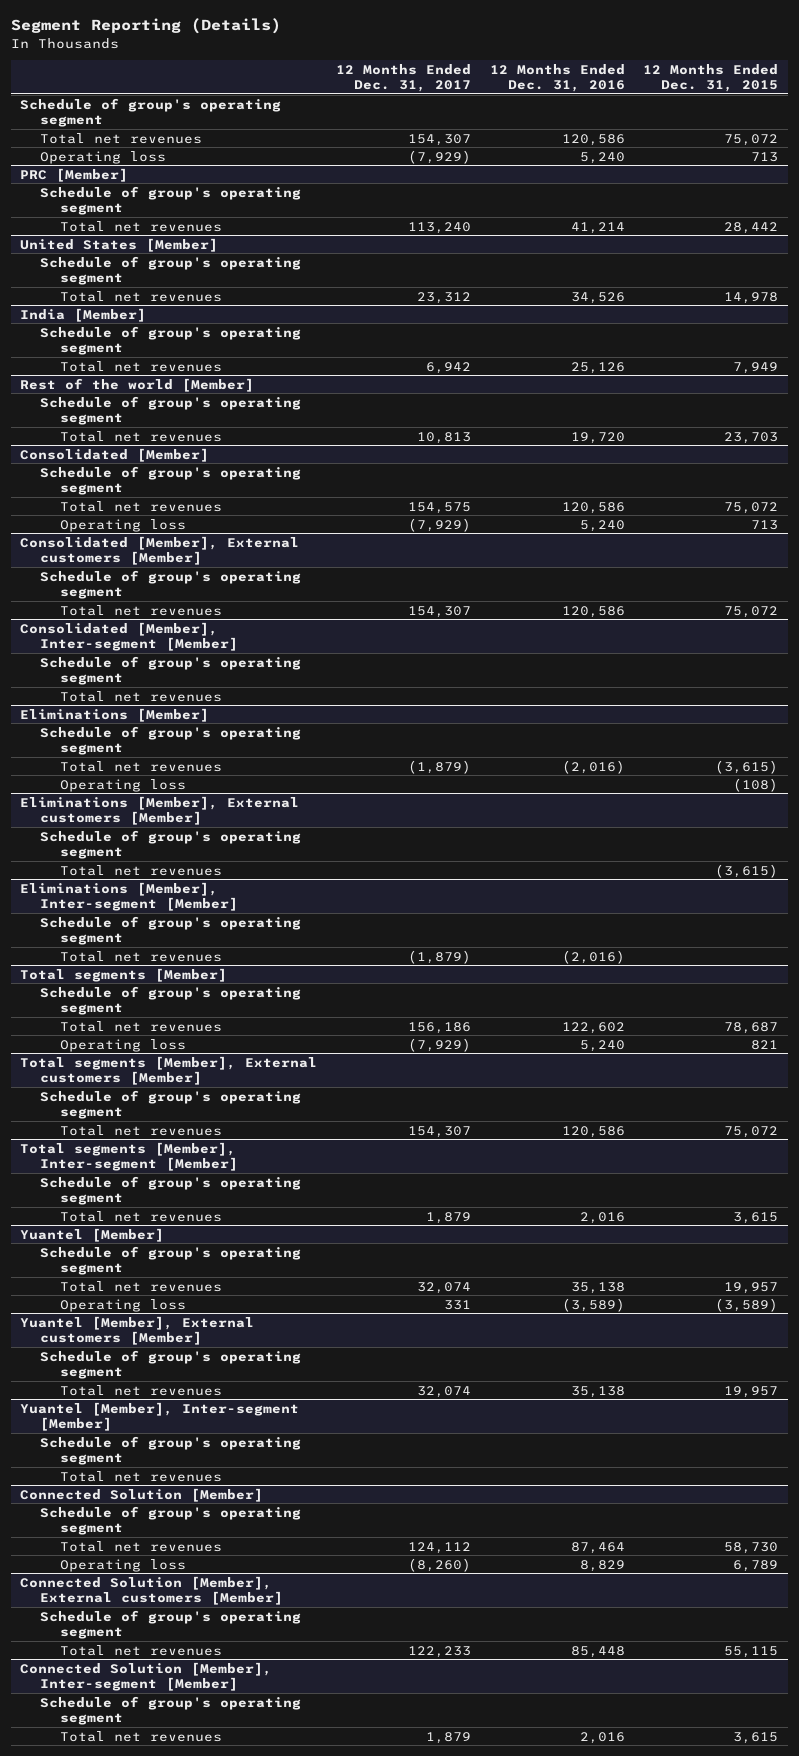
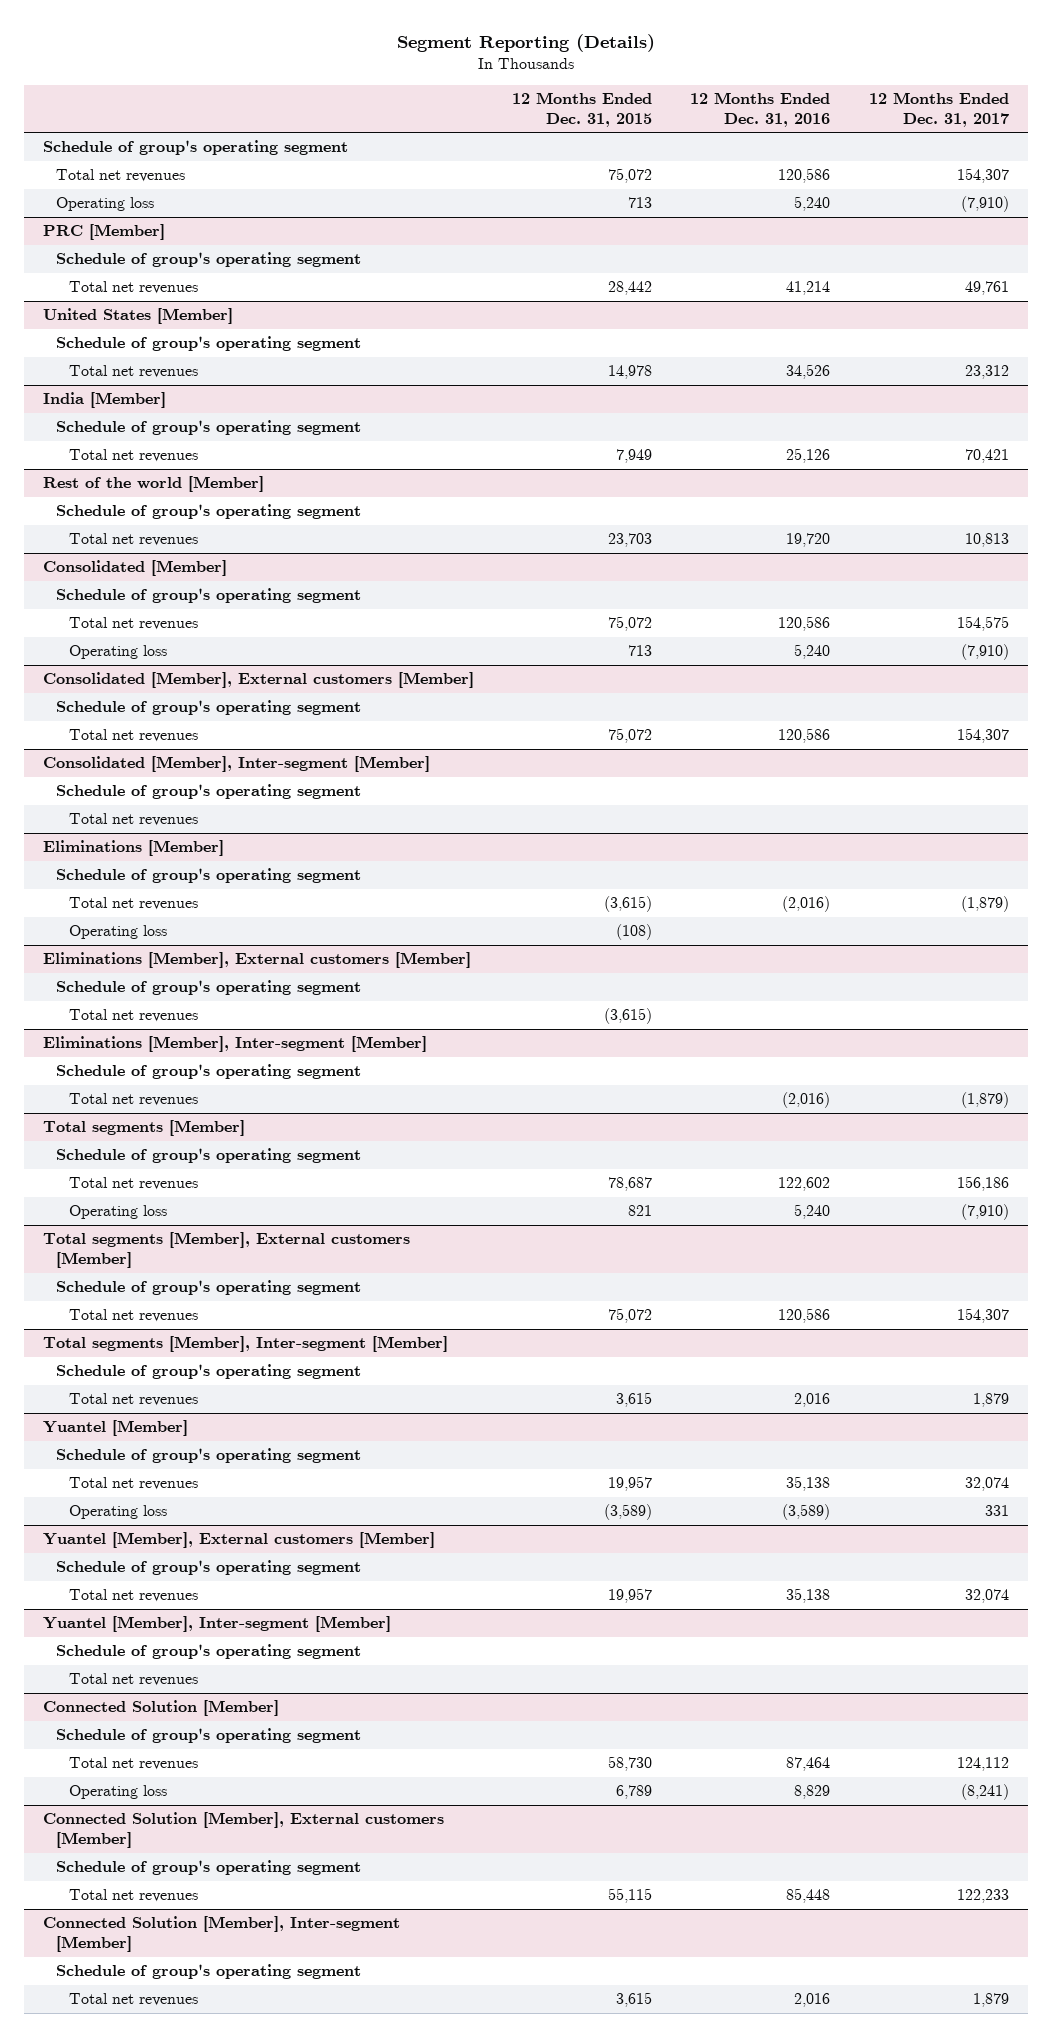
- | 12 Months Ended Dec. 31, 2017 | 12 Months Ended Dec. 31, 2016 | 12 Months Ended Dec. 31, 2015
+ | 12 Months Ended Dec. 31, 2015 | 12 Months Ended Dec. 31, 2016 | 12 Months Ended Dec. 31, 2017
- Operating loss | (7,929) | 5,240 | 713
+ Operating loss | 713 | 5,240 | (7,910)
@ PRC [Member]
- Total net revenues | 113,240 | 41,214 | 28,442
+ Total net revenues | 28,442 | 41,214 | 49,761
@ India [Member]
- Total net revenues | 6,942 | 25,126 | 7,949
+ Total net revenues | 7,949 | 25,126 | 70,421
@ Consolidated [Member]
- Operating loss | (7,929) | 5,240 | 713
+ Operating loss | 713 | 5,240 | (7,910)
@ Total segments [Member]
- Operating loss | (7,929) | 5,240 | 821
+ Operating loss | 821 | 5,240 | (7,910)
@ Connected Solution [Member]
- Operating loss | (8,260) | 8,829 | 6,789
+ Operating loss | 6,789 | 8,829 | (8,241)

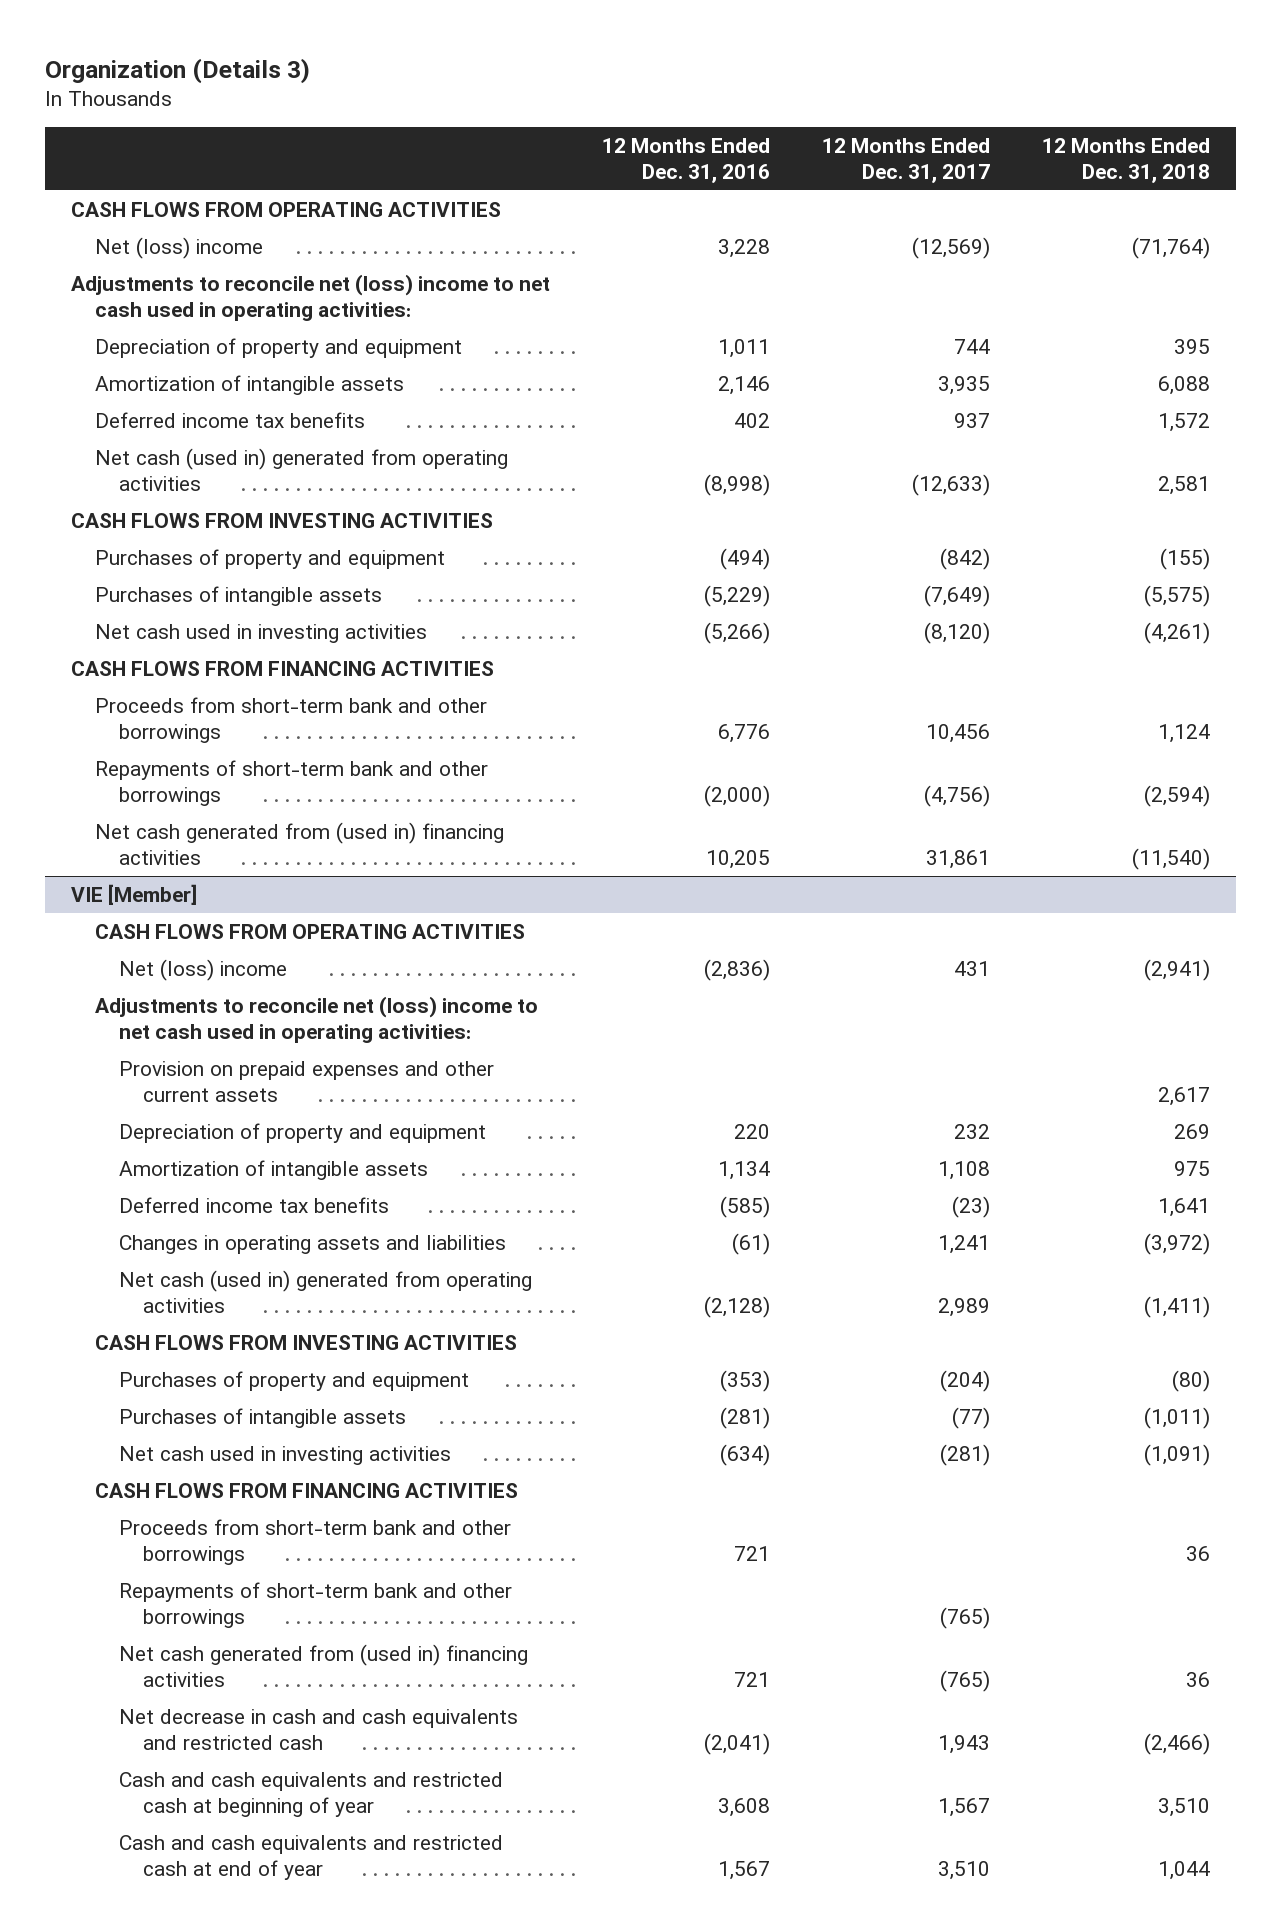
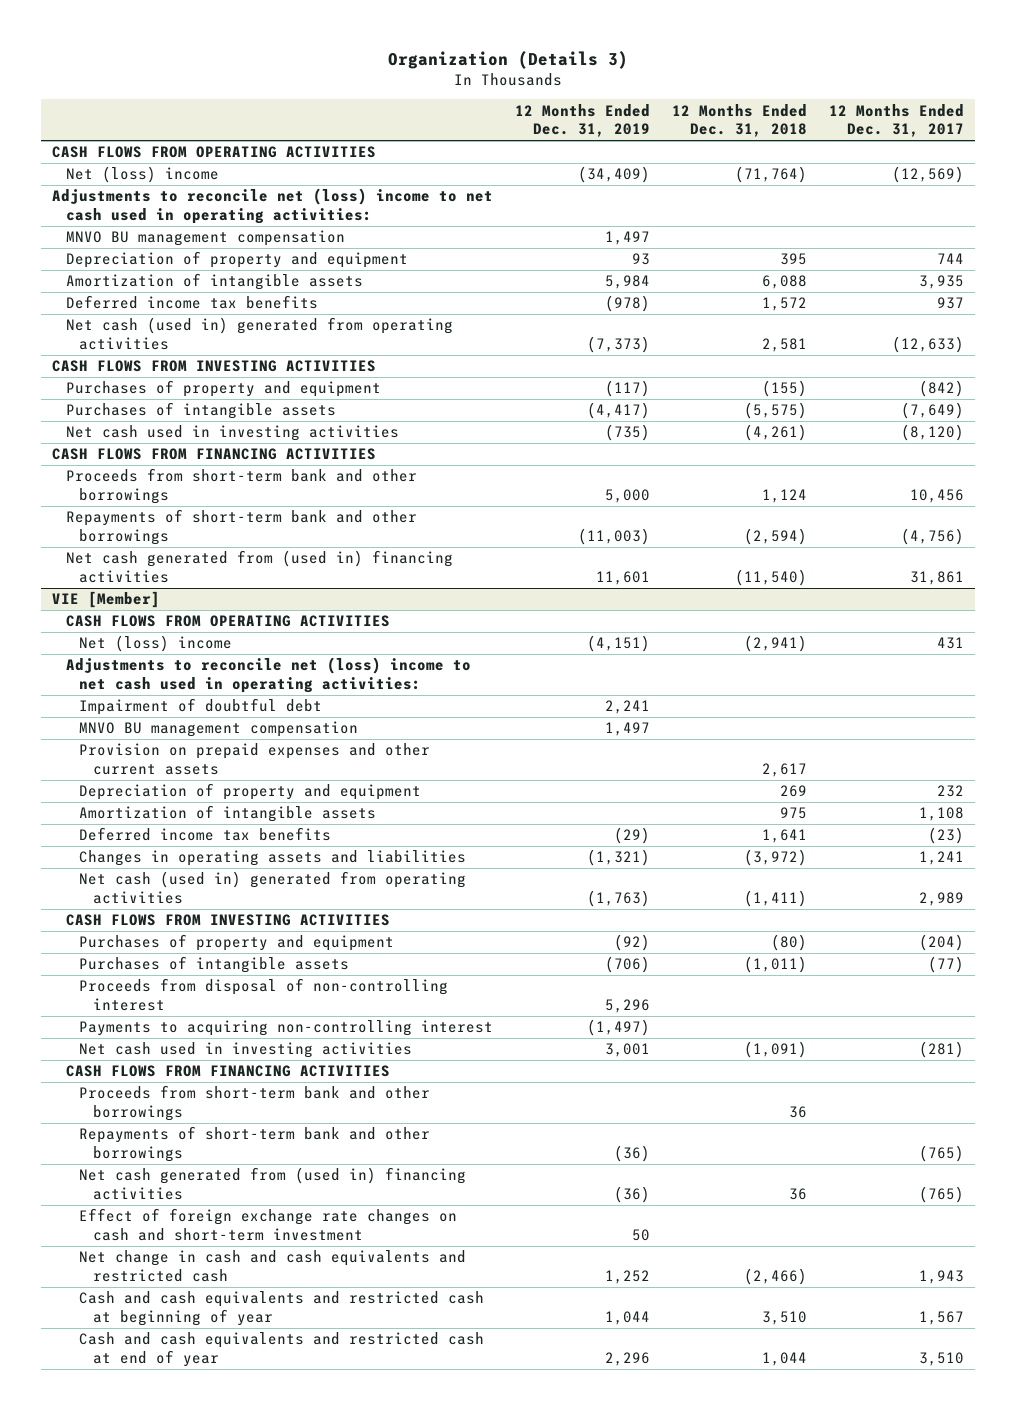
- | 12 Months Ended Dec. 31, 2016 | 12 Months Ended Dec. 31, 2017 | 12 Months Ended Dec. 31, 2018
+ | 12 Months Ended Dec. 31, 2019 | 12 Months Ended Dec. 31, 2018 | 12 Months Ended Dec. 31, 2017
+ MNVO BU management compensation | 1,497 | |
@ VIE [Member]
+ Impairment of doubtful debt | 2,241 | |
+ MNVO BU management compensation | 1,497 | |
+ Proceeds from disposal of non-controlling interest | 5,296 | |
+ Payments to acquiring non-controlling interest | (1,497) | |
- Net decrease in cash and cash equivalents and restricted cash | (2,041) | 1,943 | (2,466)
+ Effect of foreign exchange rate changes on cash and short-term investment | 50 | |
+ Net change in cash and cash equivalents and restricted cash | 1,252 | (2,466) | 1,943

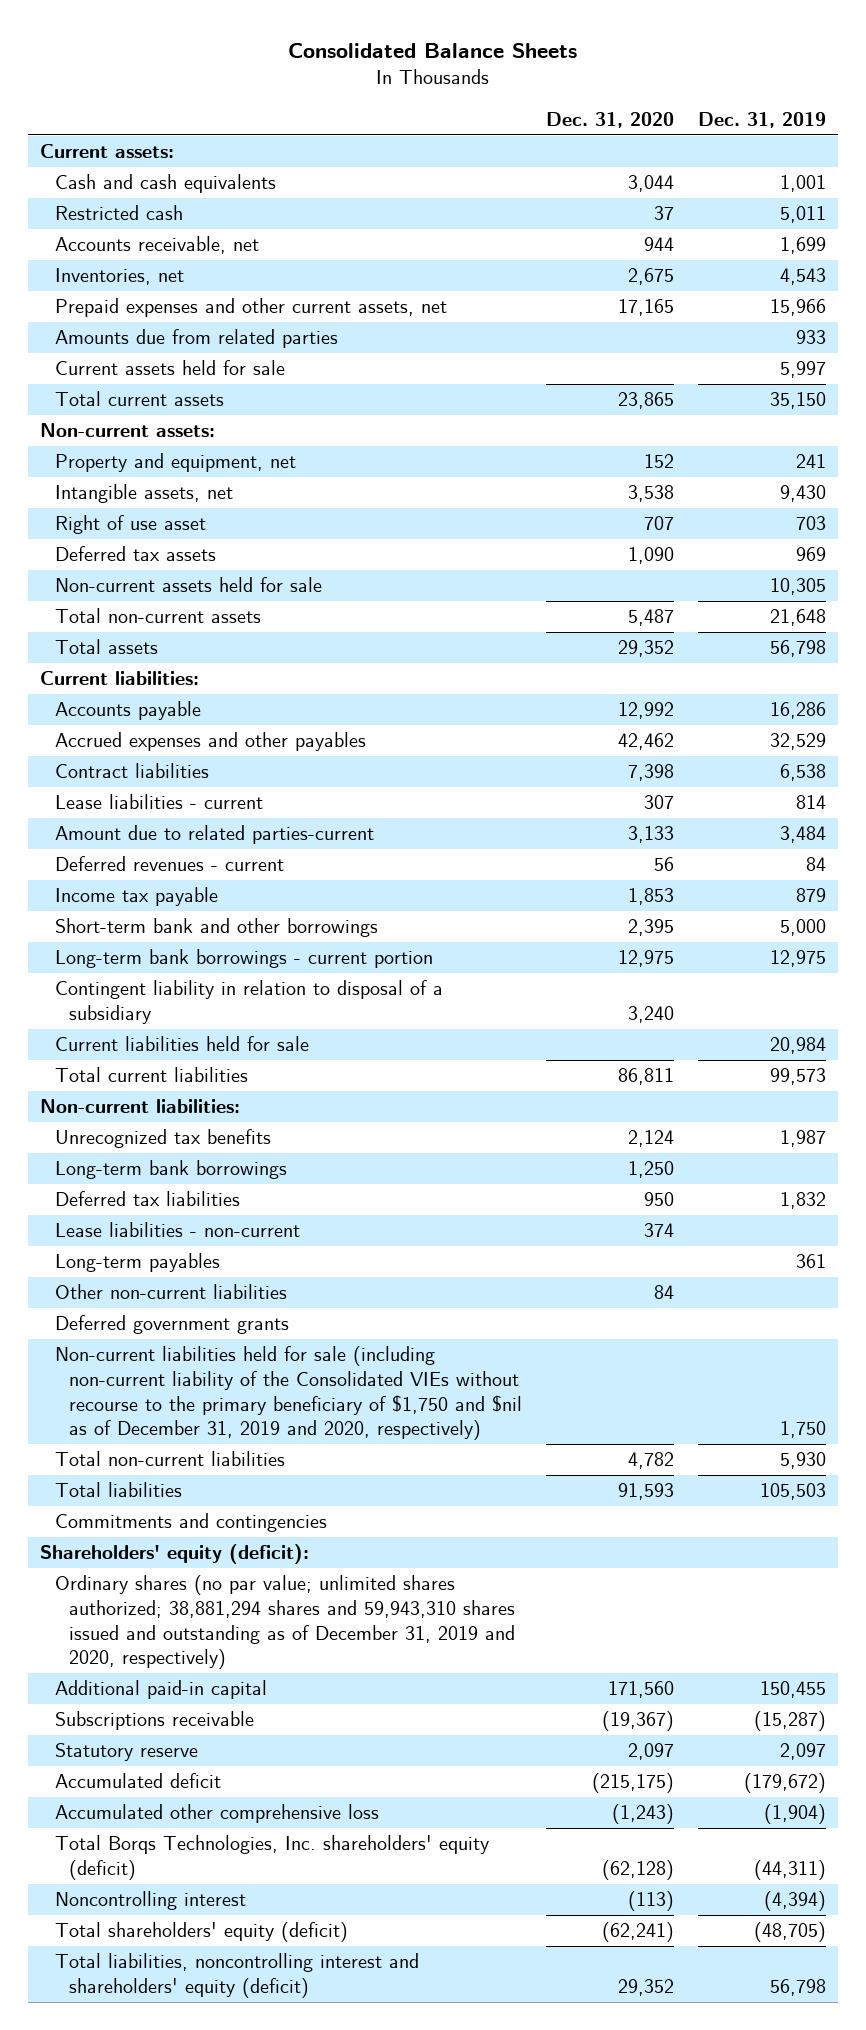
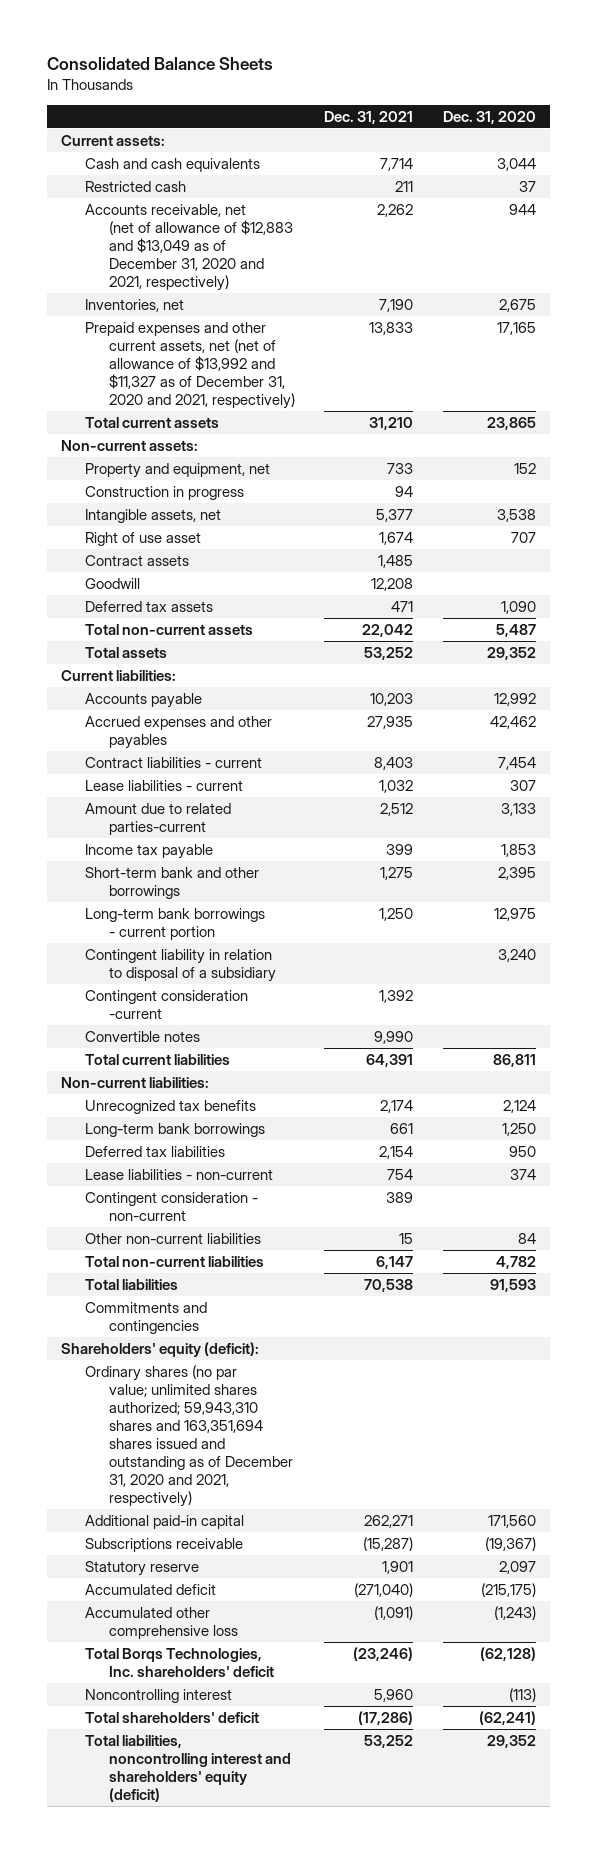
- | Dec. 31, 2020 | Dec. 31, 2019
+ | Dec. 31, 2021 | Dec. 31, 2020
- Accounts receivable, net | 944 | 1,699
+ Accounts receivable, net (net of allowance of $12,883 and $13,049 as of December 31, 2020 and 2021, respectively) | 2,262 | 944
- Prepaid expenses and other current assets, net | 17,165 | 15,966
- Amounts due from related parties | | 933
- Current assets held for sale | | 5,997
+ Prepaid expenses and other current assets, net (net of allowance of $13,992 and $11,327 as of December 31, 2020 and 2021, respectively) | 13,833 | 17,165
+ Construction in progress | 94 |
+ Contract assets | 1,485 |
+ Goodwill | 12,208 |
- Non-current assets held for sale | | 10,305
- Contract liabilities | 7,398 | 6,538
+ Contract liabilities - current | 8,403 | 7,454
- Deferred revenues - current | 56 | 84
- Current liabilities held for sale | | 20,984
+ Contingent consideration -current | 1,392 |
+ Convertible notes | 9,990 |
- Long-term payables | | 361
+ Contingent consideration - non-current | 389 |
- Deferred government grants
- Non-current liabilities held for sale (including non-current liability of the Consolidated VIEs without recourse to the primary beneficiary of $1,750 and $nil as of December 31, 2019 and 2020, respectively) | | 1,750
- Ordinary shares (no par value; unlimited shares authorized; 38,881,294 shares and 59,943,310 shares issued and outstanding as of December 31, 2019 and 2020, respectively)
+ Ordinary shares (no par value; unlimited shares authorized; 59,943,310 shares and 163,351,694 shares issued and outstanding as of December 31, 2020 and 2021, respectively)
- Total Borqs Technologies, Inc. shareholders' equity (deficit) | (62,128) | (44,311)
+ Total Borqs Technologies, Inc. shareholders' deficit | (23,246) | (62,128)
- Total shareholders' equity (deficit) | (62,241) | (48,705)
+ Total shareholders' deficit | (17,286) | (62,241)

